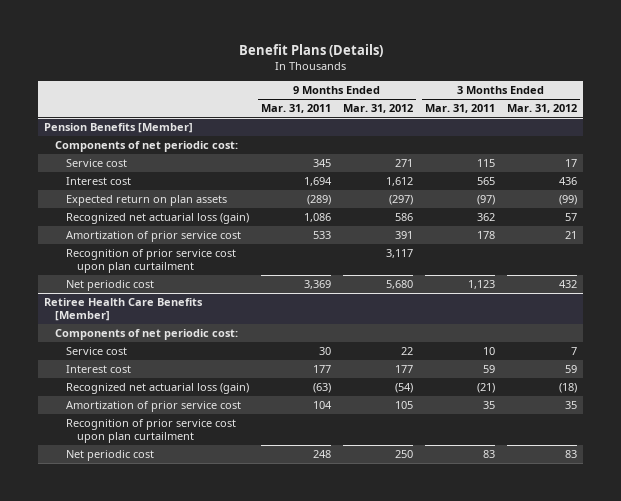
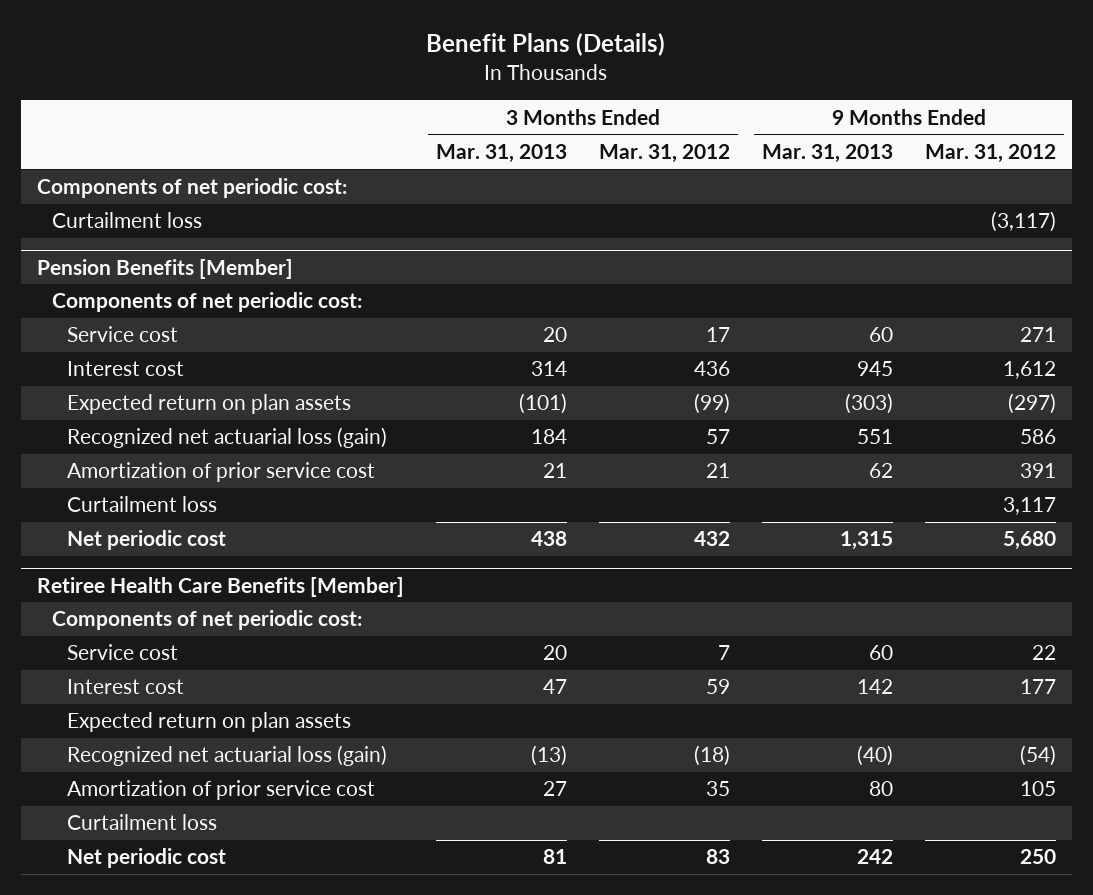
- | 9 Months Ended Mar. 31, 2011 | 9 Months Ended Mar. 31, 2012 | 3 Months Ended Mar. 31, 2011 | 3 Months Ended Mar. 31, 2012
+ | 3 Months Ended Mar. 31, 2013 | 3 Months Ended Mar. 31, 2012 | 9 Months Ended Mar. 31, 2013 | 9 Months Ended Mar. 31, 2012
+ Components of net periodic cost:
+ Curtailment loss | | | | (3,117)
@ Pension Benefits [Member]
- Recognition of prior service cost upon plan curtailment | | 3,117 | |
+ Curtailment loss | | | | 3,117
@ Retiree Health Care Benefits [Member]
+ Expected return on plan assets
- Recognition of prior service cost upon plan curtailment
+ Curtailment loss

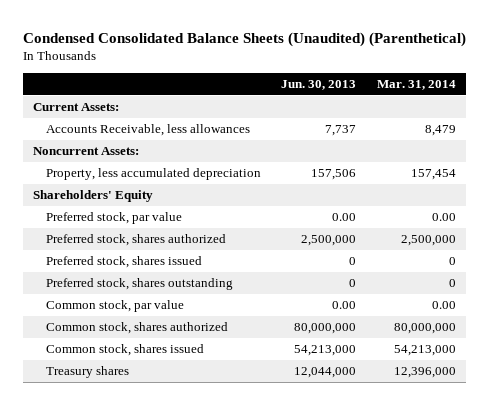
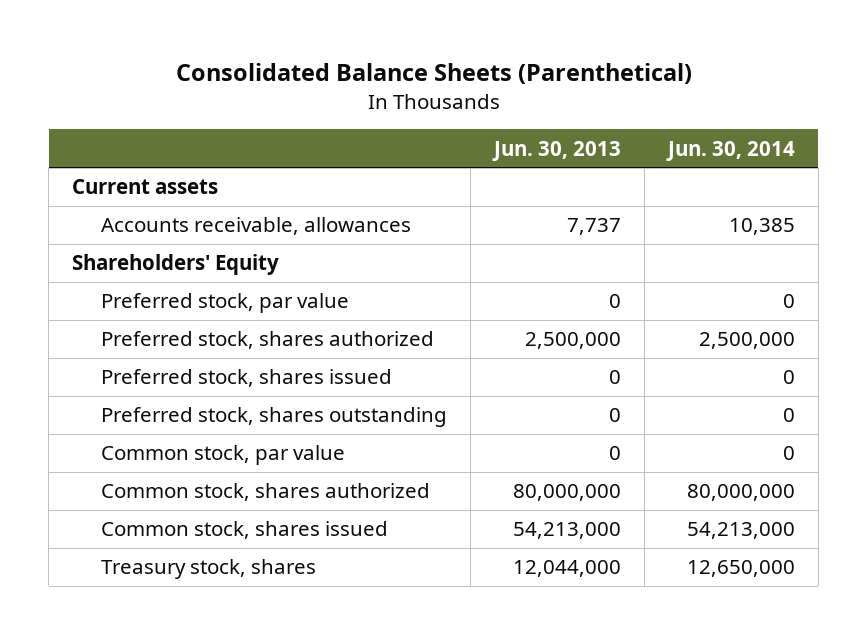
- Condensed Consolidated Balance Sheets (Unaudited) (Parenthetical)
+ Consolidated Balance Sheets (Parenthetical)
- | Jun. 30, 2013 | Mar. 31, 2014
+ | Jun. 30, 2013 | Jun. 30, 2014
- Current Assets:
- Accounts Receivable, less allowances | 7,737 | 8,479
- Noncurrent Assets:
- Property, less accumulated depreciation | 157,506 | 157,454
+ Current assets
+ Accounts receivable, allowances | 7,737 | 10,385
- Preferred stock, par value | 0.00 | 0.00
+ Preferred stock, par value | 0 | 0
- Common stock, par value | 0.00 | 0.00
+ Common stock, par value | 0 | 0
- Treasury shares | 12,044,000 | 12,396,000
+ Treasury stock, shares | 12,044,000 | 12,650,000

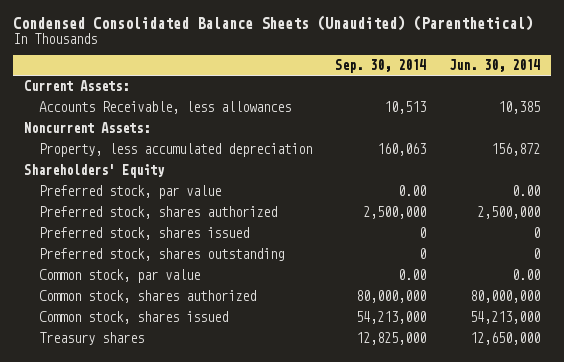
- Consolidated Balance Sheets (Parenthetical)
+ Condensed Consolidated Balance Sheets (Unaudited) (Parenthetical)
- | Jun. 30, 2013 | Jun. 30, 2014
+ | Sep. 30, 2014 | Jun. 30, 2014
- Current assets
- Accounts receivable, allowances | 7,737 | 10,385
+ Current Assets:
+ Accounts Receivable, less allowances | 10,513 | 10,385
+ Noncurrent Assets:
+ Property, less accumulated depreciation | 160,063 | 156,872
- Preferred stock, par value | 0 | 0
+ Preferred stock, par value | 0.00 | 0.00
- Common stock, par value | 0 | 0
+ Common stock, par value | 0.00 | 0.00
- Treasury stock, shares | 12,044,000 | 12,650,000
+ Treasury shares | 12,825,000 | 12,650,000

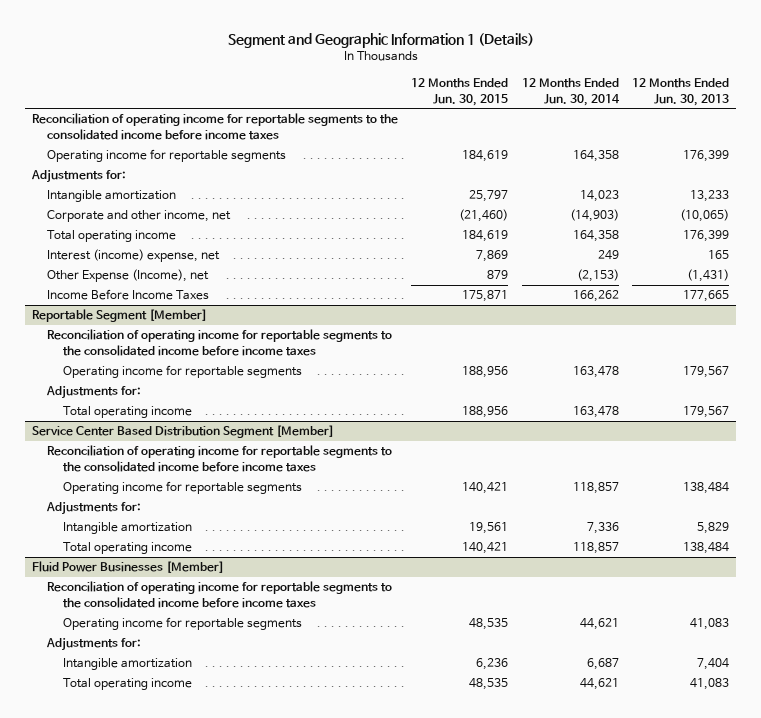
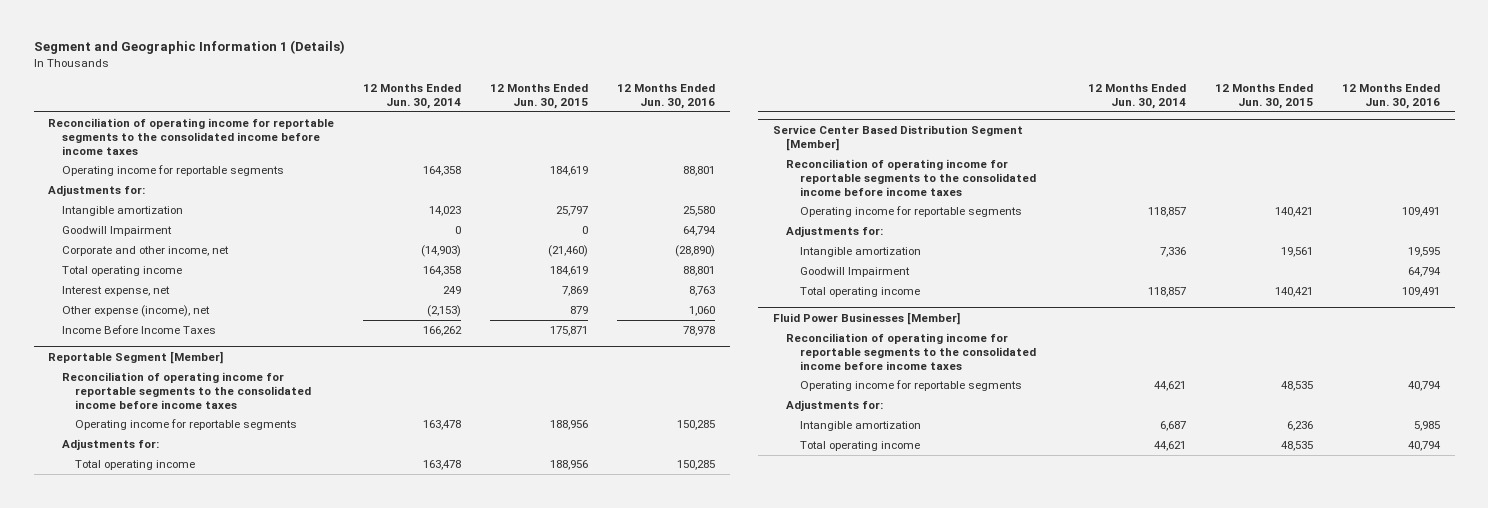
- | 12 Months Ended Jun. 30, 2015 | 12 Months Ended Jun. 30, 2014 | 12 Months Ended Jun. 30, 2013
+ | 12 Months Ended Jun. 30, 2014 | 12 Months Ended Jun. 30, 2015 | 12 Months Ended Jun. 30, 2016
+ Goodwill Impairment | 0 | 0 | 64,794
- Interest (income) expense, net | 7,869 | 249 | 165
- Other Expense (Income), net | 879 | (2,153) | (1,431)
+ Interest expense, net | 249 | 7,869 | 8,763
+ Other expense (income), net | (2,153) | 879 | 1,060
@ Service Center Based Distribution Segment [Member]
+ Goodwill Impairment | | | 64,794

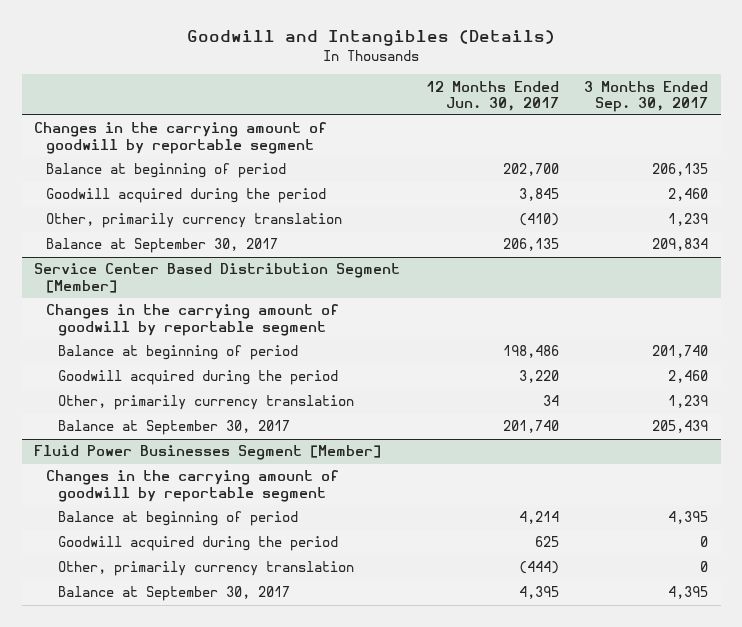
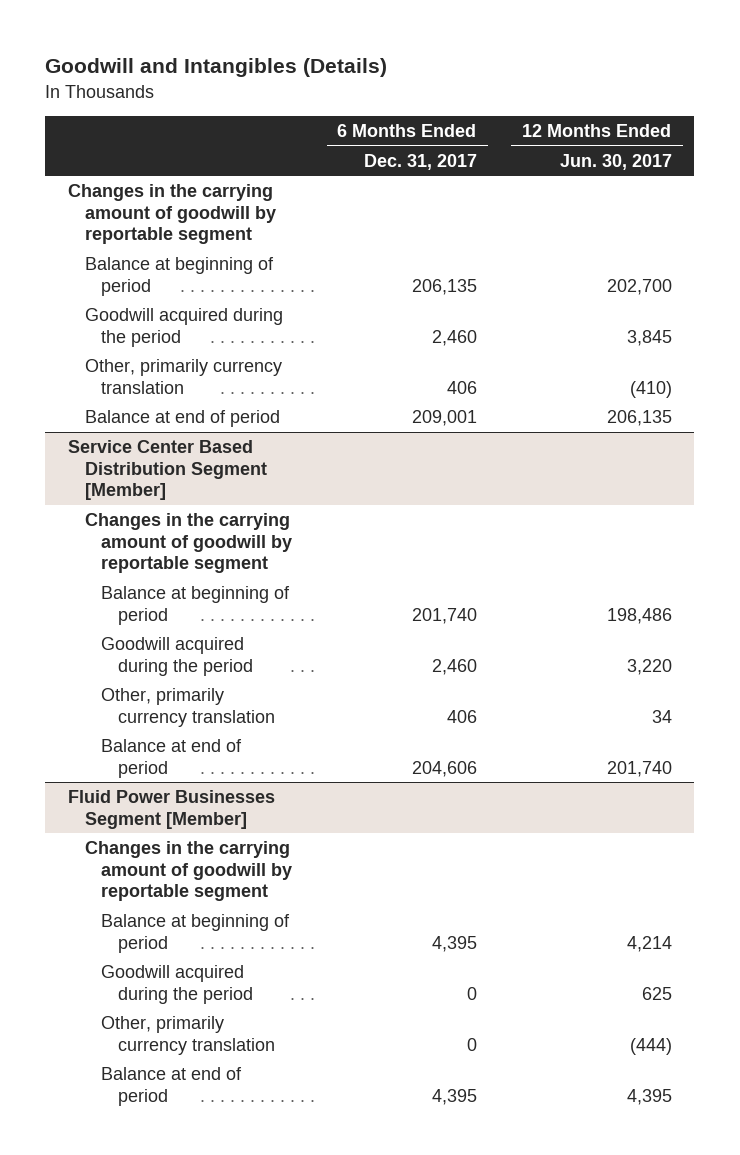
- | 12 Months Ended Jun. 30, 2017 | 3 Months Ended Sep. 30, 2017
+ | 6 Months Ended Dec. 31, 2017 | 12 Months Ended Jun. 30, 2017
- Balance at September 30, 2017 | 206,135 | 209,834
+ Balance at end of period | 209,001 | 206,135
@ Service Center Based Distribution Segment [Member]
- Balance at September 30, 2017 | 201,740 | 205,439
+ Balance at end of period | 204,606 | 201,740
@ Fluid Power Businesses Segment [Member]
- Balance at September 30, 2017 | 4,395 | 4,395
+ Balance at end of period | 4,395 | 4,395

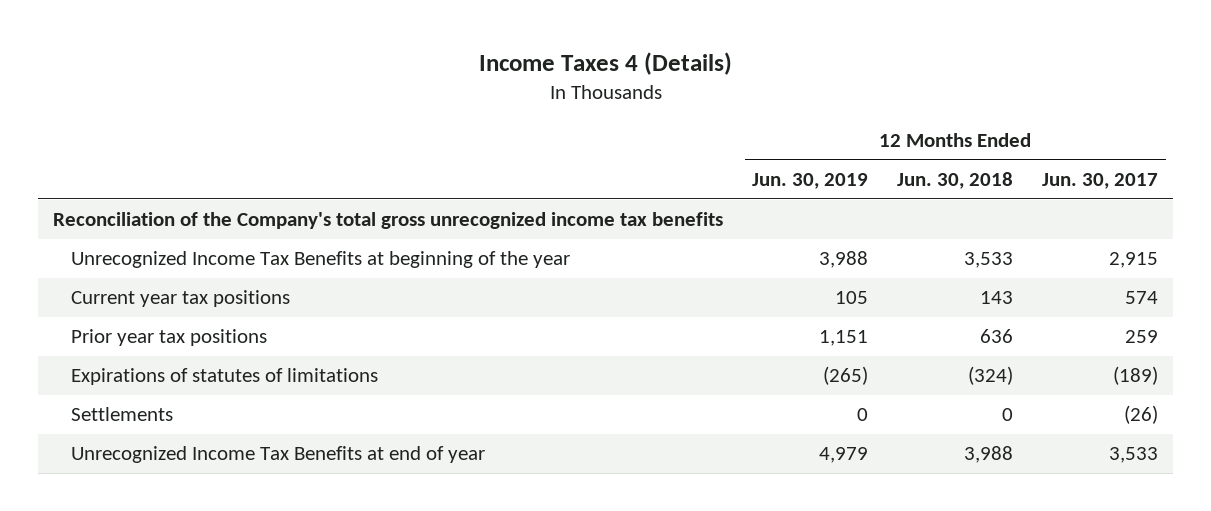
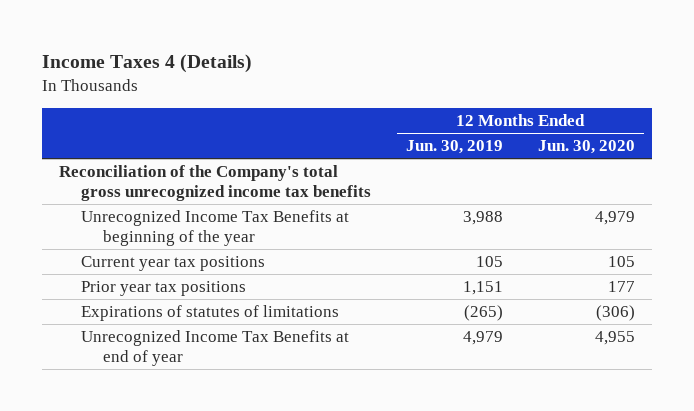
- | 12 Months Ended Jun. 30, 2019 | 12 Months Ended Jun. 30, 2018 | 12 Months Ended Jun. 30, 2017
+ | 12 Months Ended Jun. 30, 2019 | 12 Months Ended Jun. 30, 2020
- Settlements | 0 | 0 | (26)

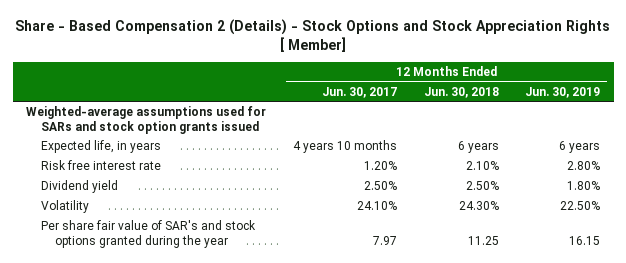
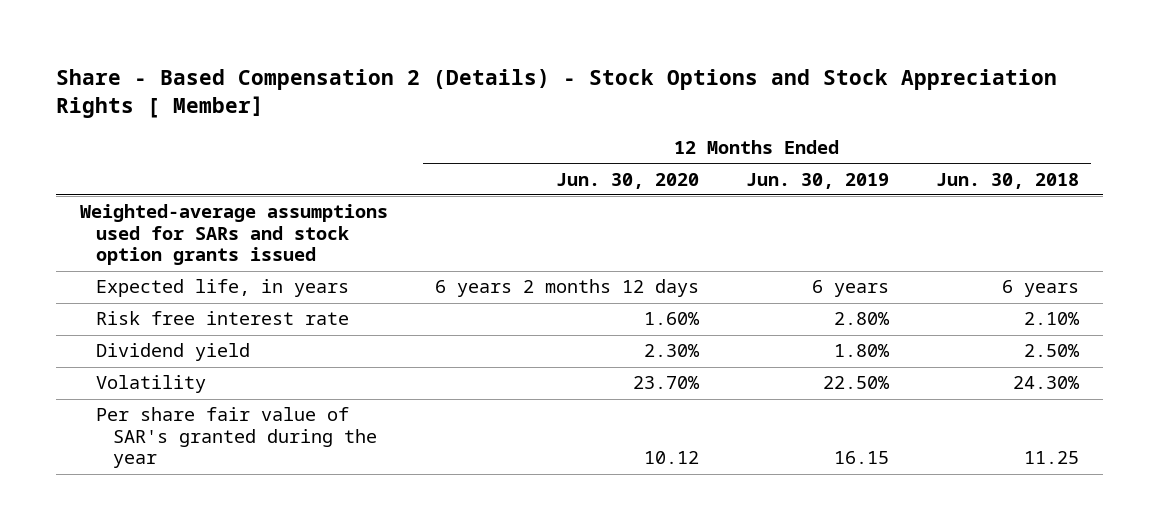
- | 12 Months Ended Jun. 30, 2017 | 12 Months Ended Jun. 30, 2018 | 12 Months Ended Jun. 30, 2019
+ | 12 Months Ended Jun. 30, 2020 | 12 Months Ended Jun. 30, 2019 | 12 Months Ended Jun. 30, 2018
- Per share fair value of SAR's and stock options granted during the year | 7.97 | 11.25 | 16.15
+ Per share fair value of SAR's granted during the year | 10.12 | 16.15 | 11.25

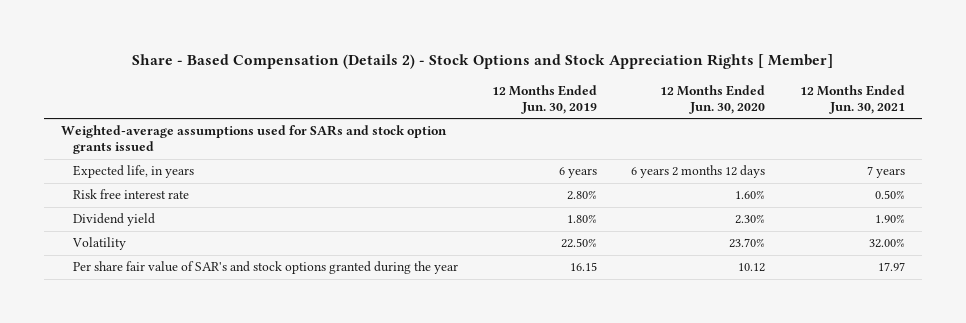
- Share - Based Compensation 2 (Details) - Stock Options and Stock Appreciation Rights [ Member]
+ Share - Based Compensation (Details 2) - Stock Options and Stock Appreciation Rights [ Member]
- | 12 Months Ended Jun. 30, 2020 | 12 Months Ended Jun. 30, 2019 | 12 Months Ended Jun. 30, 2018
+ | 12 Months Ended Jun. 30, 2019 | 12 Months Ended Jun. 30, 2020 | 12 Months Ended Jun. 30, 2021
- Per share fair value of SAR's granted during the year | 10.12 | 16.15 | 11.25
+ Per share fair value of SAR's and stock options granted during the year | 16.15 | 10.12 | 17.97

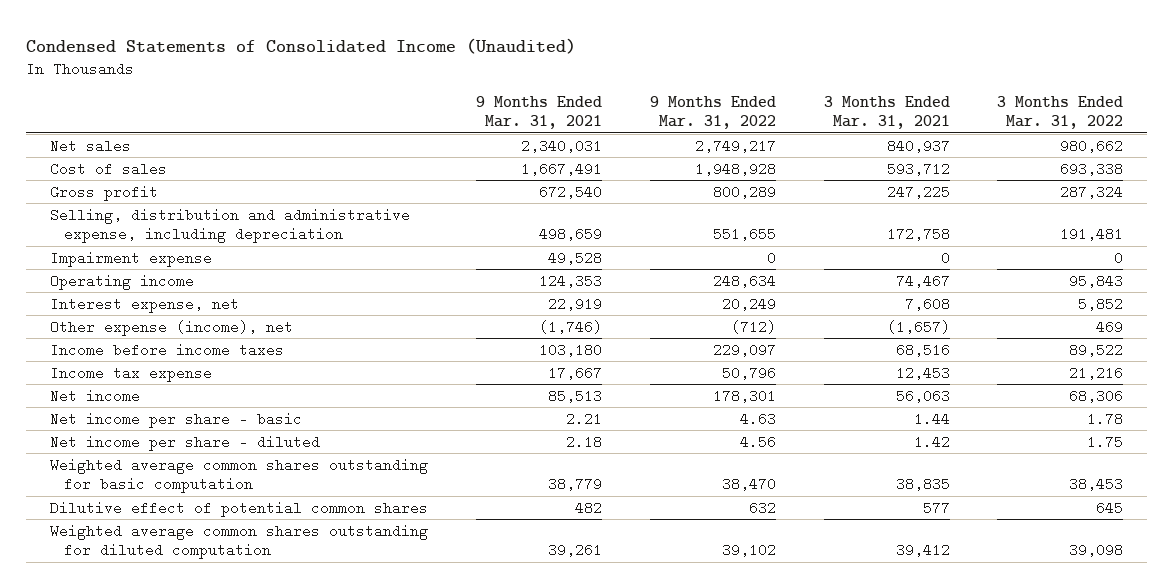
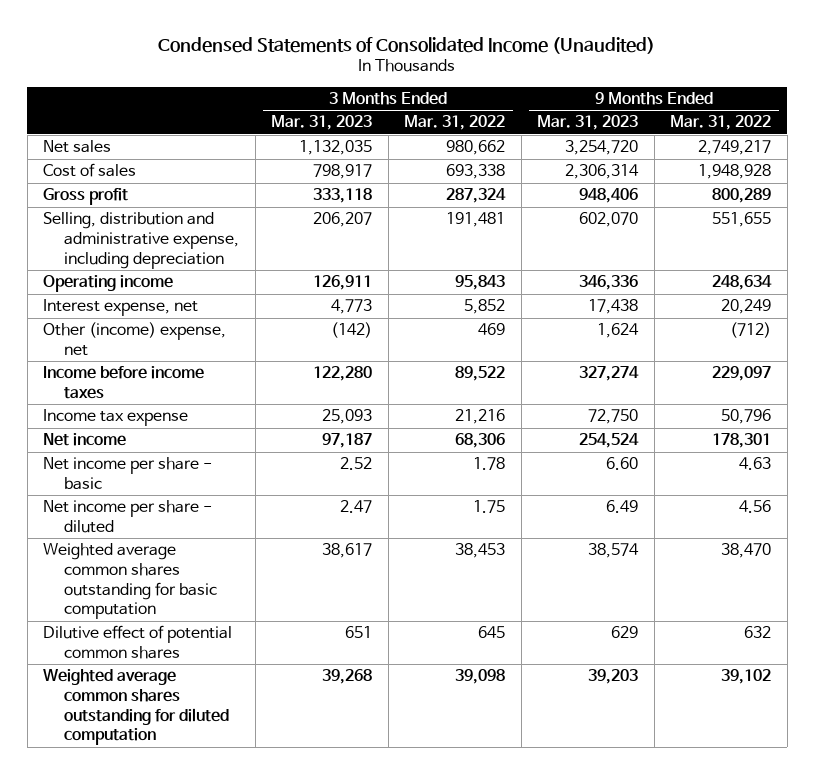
- | 9 Months Ended Mar. 31, 2021 | 9 Months Ended Mar. 31, 2022 | 3 Months Ended Mar. 31, 2021 | 3 Months Ended Mar. 31, 2022
+ | 3 Months Ended Mar. 31, 2023 | 3 Months Ended Mar. 31, 2022 | 9 Months Ended Mar. 31, 2023 | 9 Months Ended Mar. 31, 2022
- Impairment expense | 49,528 | 0 | 0 | 0
- Other expense (income), net | (1,746) | (712) | (1,657) | 469
+ Other (income) expense, net | (142) | 469 | 1,624 | (712)

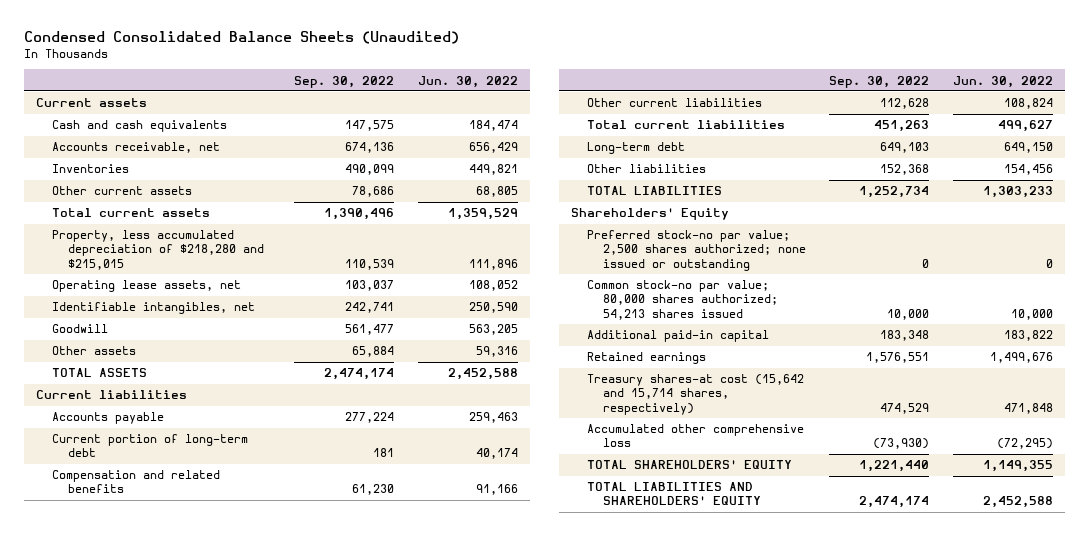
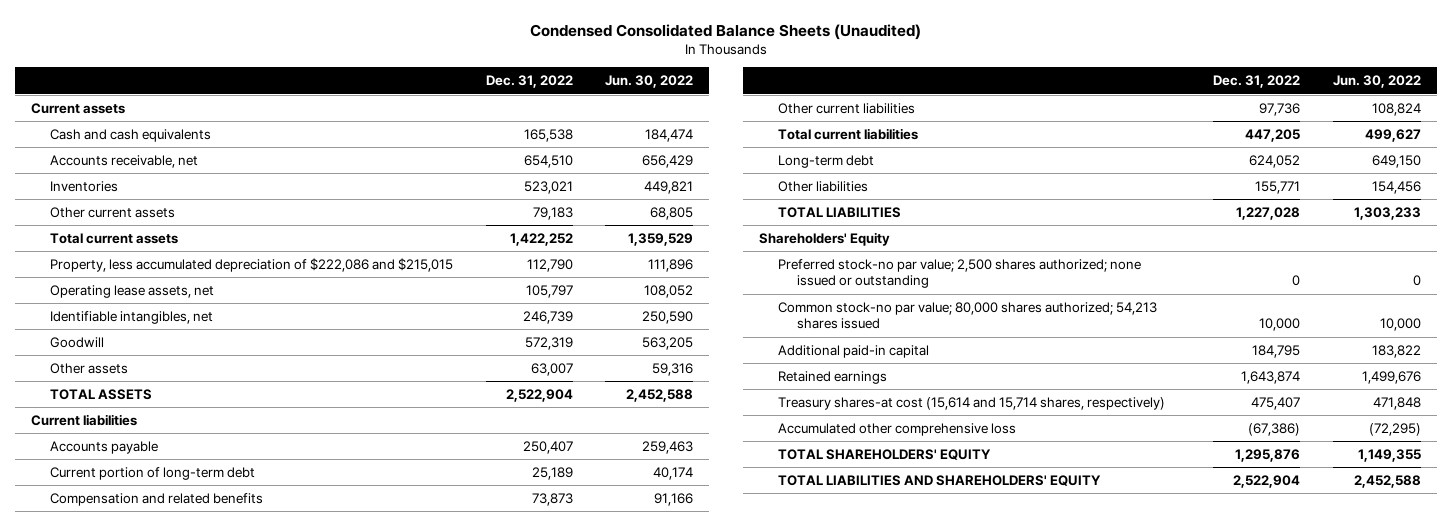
- | Sep. 30, 2022 | Jun. 30, 2022
+ | Dec. 31, 2022 | Jun. 30, 2022
- Property, less accumulated depreciation of $218,280 and $215,015 | 110,539 | 111,896
+ Property, less accumulated depreciation of $222,086 and $215,015 | 112,790 | 111,896
- Treasury shares-at cost (15,642 and 15,714 shares, respectively) | 474,529 | 471,848
+ Treasury shares-at cost (15,614 and 15,714 shares, respectively) | 475,407 | 471,848

